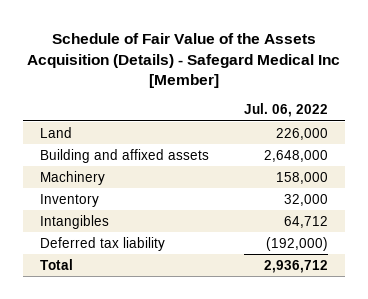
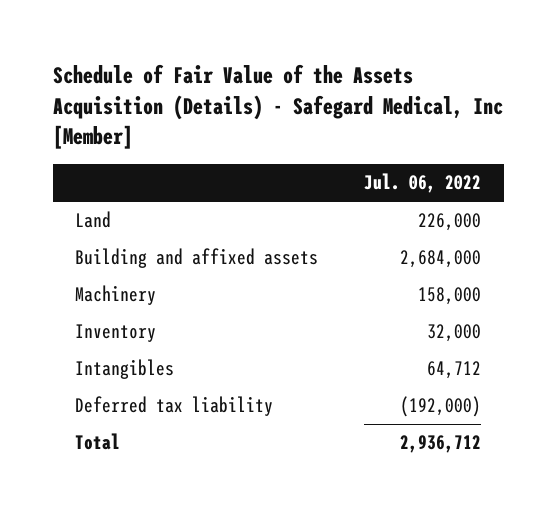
- Schedule of Fair Value of the Assets Acquisition (Details) - Safegard Medical Inc [Member]
+ Schedule of Fair Value of the Assets Acquisition (Details) - Safegard Medical, Inc [Member]
- Building and affixed assets | 2,648,000
+ Building and affixed assets | 2,684,000

